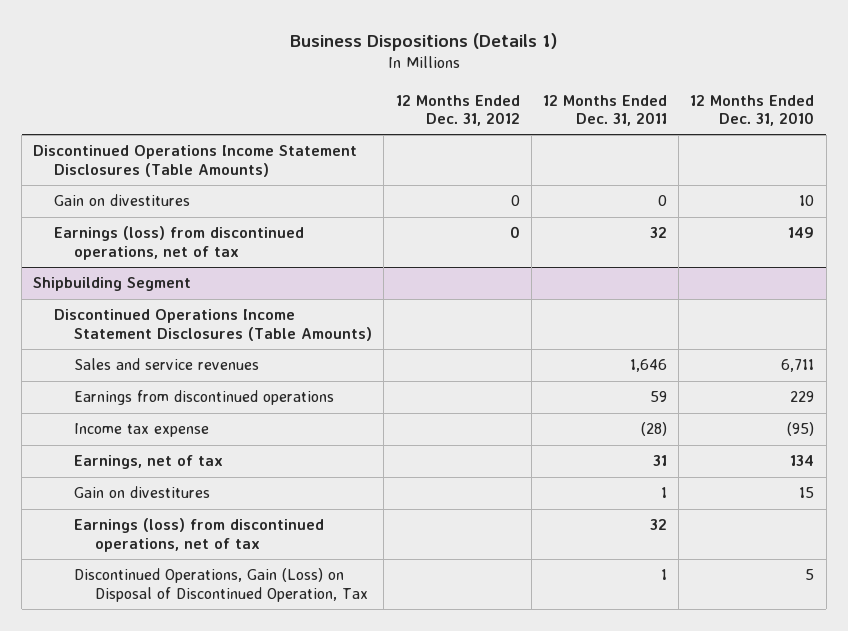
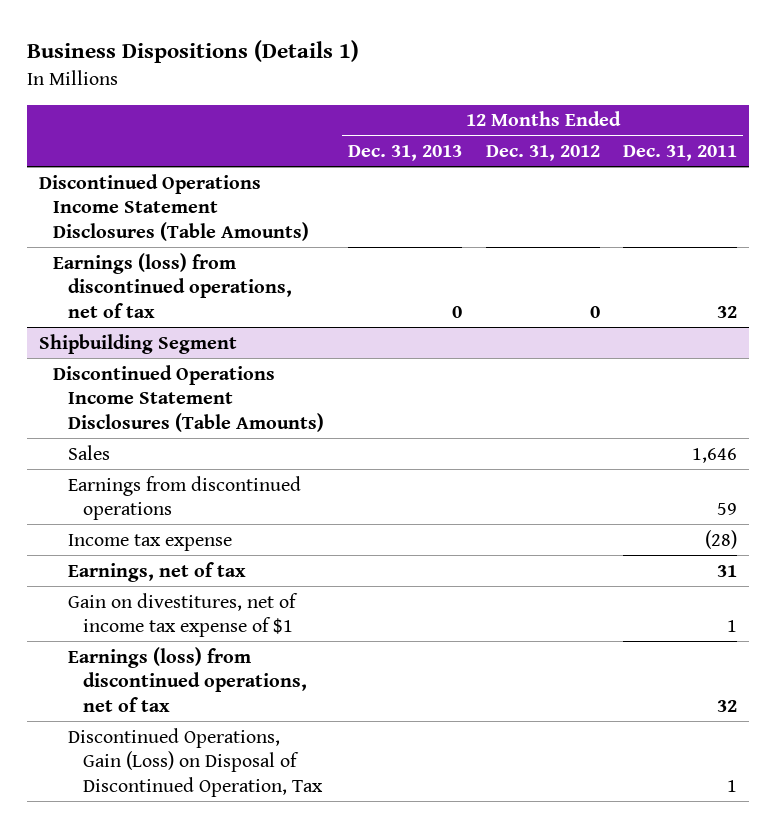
- | 12 Months Ended Dec. 31, 2012 | 12 Months Ended Dec. 31, 2011 | 12 Months Ended Dec. 31, 2010
+ | 12 Months Ended Dec. 31, 2013 | 12 Months Ended Dec. 31, 2012 | 12 Months Ended Dec. 31, 2011
- Gain on divestitures | 0 | 0 | 10
@ Shipbuilding Segment
- Sales and service revenues | | 1,646 | 6,711
+ Sales | | | 1,646
- Gain on divestitures | | 1 | 15
+ Gain on divestitures, net of income tax expense of $1 | | | 1

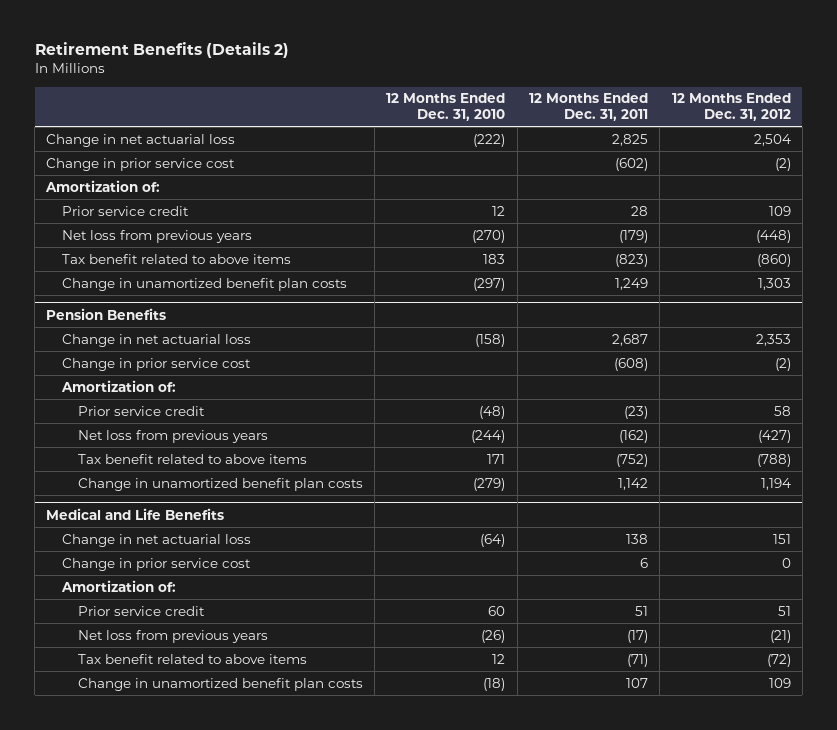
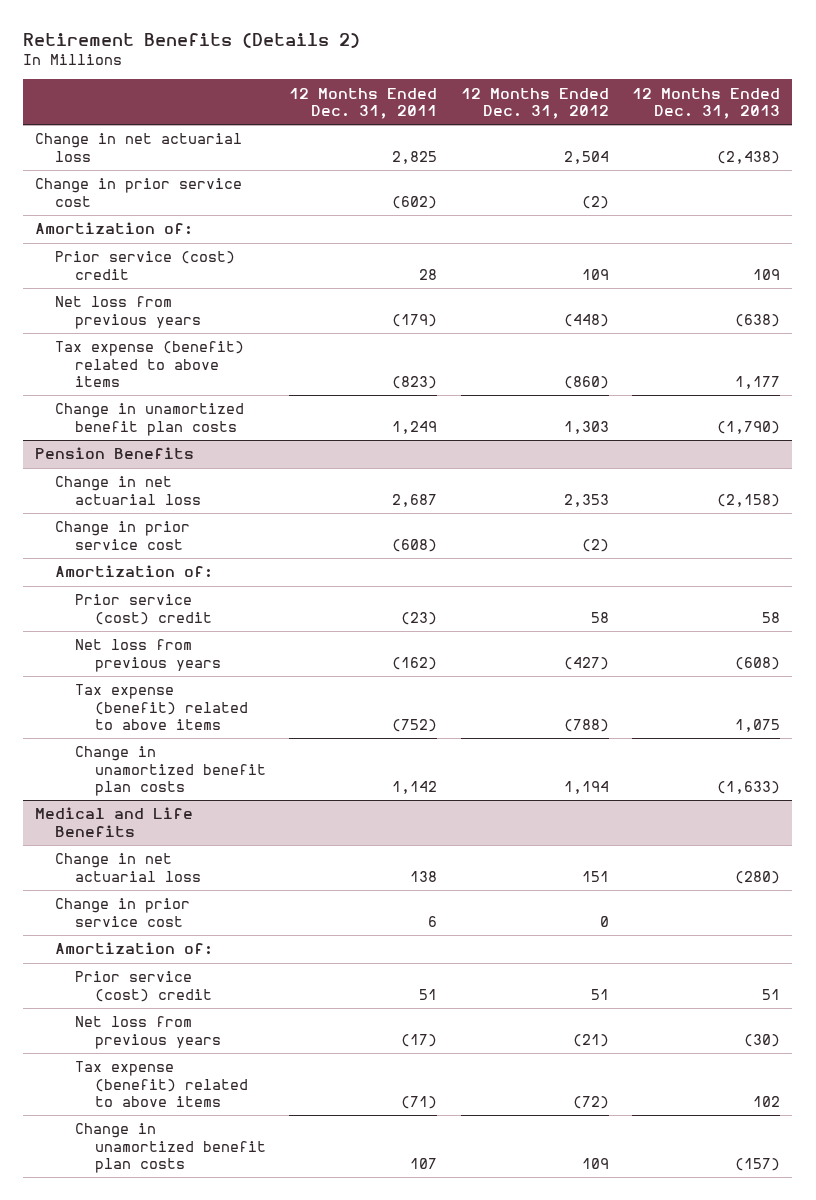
- | 12 Months Ended Dec. 31, 2010 | 12 Months Ended Dec. 31, 2011 | 12 Months Ended Dec. 31, 2012
+ | 12 Months Ended Dec. 31, 2011 | 12 Months Ended Dec. 31, 2012 | 12 Months Ended Dec. 31, 2013
- Prior service credit | 12 | 28 | 109
+ Prior service (cost) credit | 28 | 109 | 109
- Tax benefit related to above items | 183 | (823) | (860)
+ Tax expense (benefit) related to above items | (823) | (860) | 1,177
@ Pension Benefits
- Prior service credit | (48) | (23) | 58
+ Prior service (cost) credit | (23) | 58 | 58
- Tax benefit related to above items | 171 | (752) | (788)
+ Tax expense (benefit) related to above items | (752) | (788) | 1,075
@ Medical and Life Benefits
- Prior service credit | 60 | 51 | 51
+ Prior service (cost) credit | 51 | 51 | 51
- Tax benefit related to above items | 12 | (71) | (72)
+ Tax expense (benefit) related to above items | (71) | (72) | 102

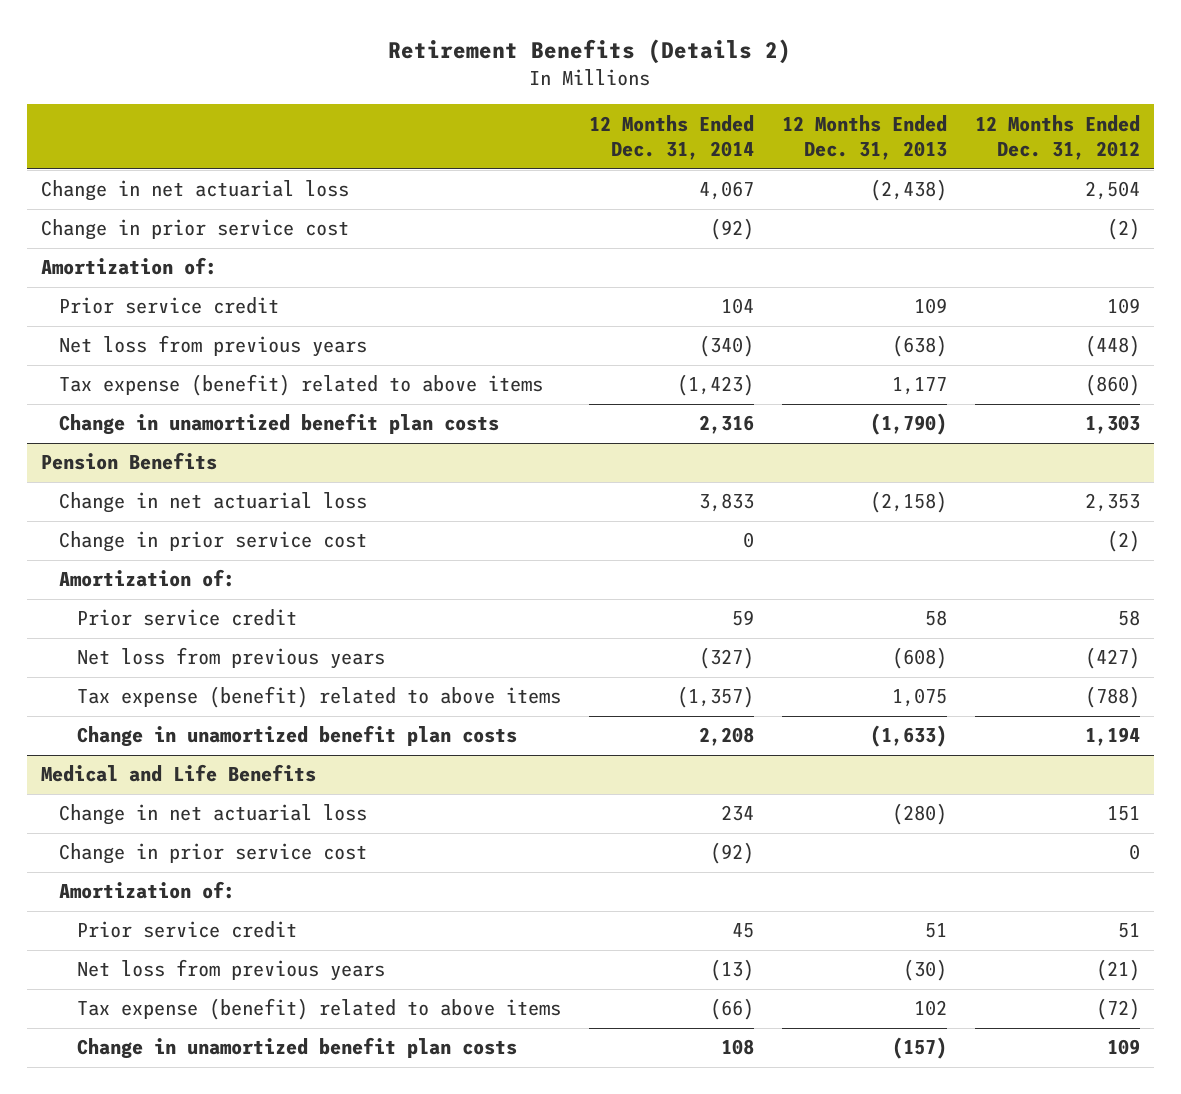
- | 12 Months Ended Dec. 31, 2011 | 12 Months Ended Dec. 31, 2012 | 12 Months Ended Dec. 31, 2013
+ | 12 Months Ended Dec. 31, 2014 | 12 Months Ended Dec. 31, 2013 | 12 Months Ended Dec. 31, 2012
- Prior service (cost) credit | 28 | 109 | 109
+ Prior service credit | 104 | 109 | 109
@ Pension Benefits
- Prior service (cost) credit | (23) | 58 | 58
+ Prior service credit | 59 | 58 | 58
@ Medical and Life Benefits
- Prior service (cost) credit | 51 | 51 | 51
+ Prior service credit | 45 | 51 | 51

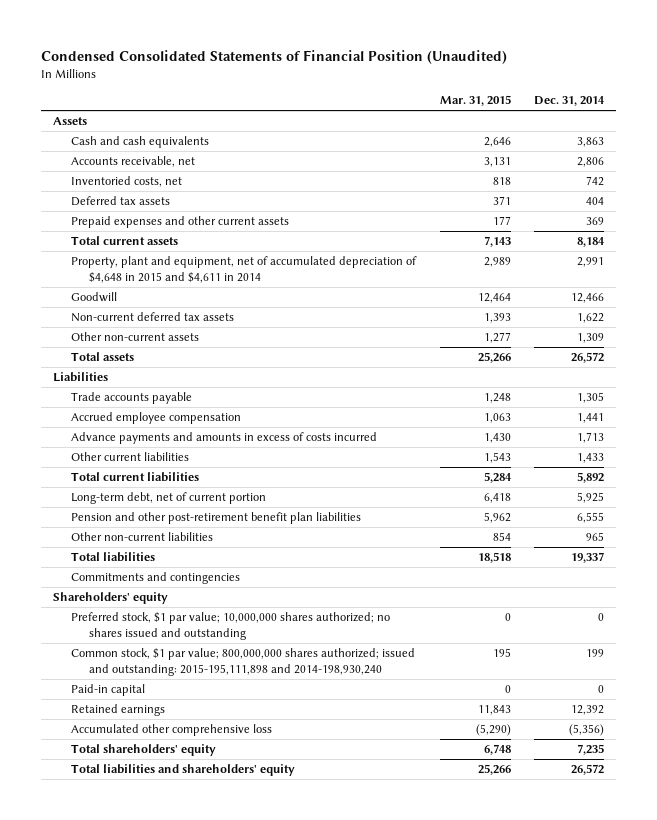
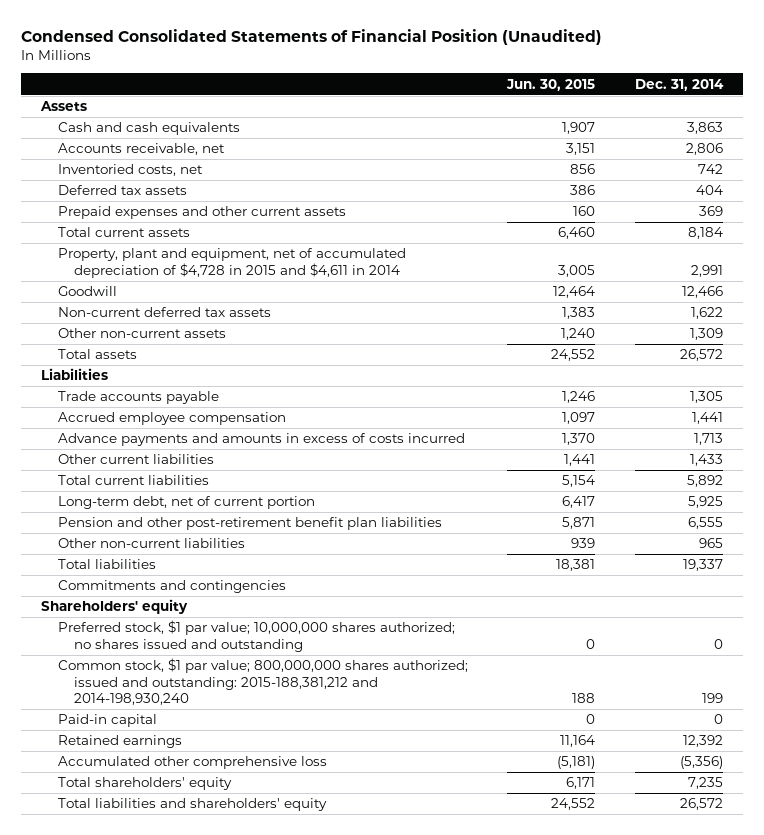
- | Mar. 31, 2015 | Dec. 31, 2014
+ | Jun. 30, 2015 | Dec. 31, 2014
- Property, plant and equipment, net of accumulated depreciation of $4,648 in 2015 and $4,611 in 2014 | 2,989 | 2,991
+ Property, plant and equipment, net of accumulated depreciation of $4,728 in 2015 and $4,611 in 2014 | 3,005 | 2,991
- Common stock, $1 par value; 800,000,000 shares authorized; issued and outstanding: 2015-195,111,898 and 2014-198,930,240 | 195 | 199
+ Common stock, $1 par value; 800,000,000 shares authorized; issued and outstanding: 2015-188,381,212 and 2014-198,930,240 | 188 | 199

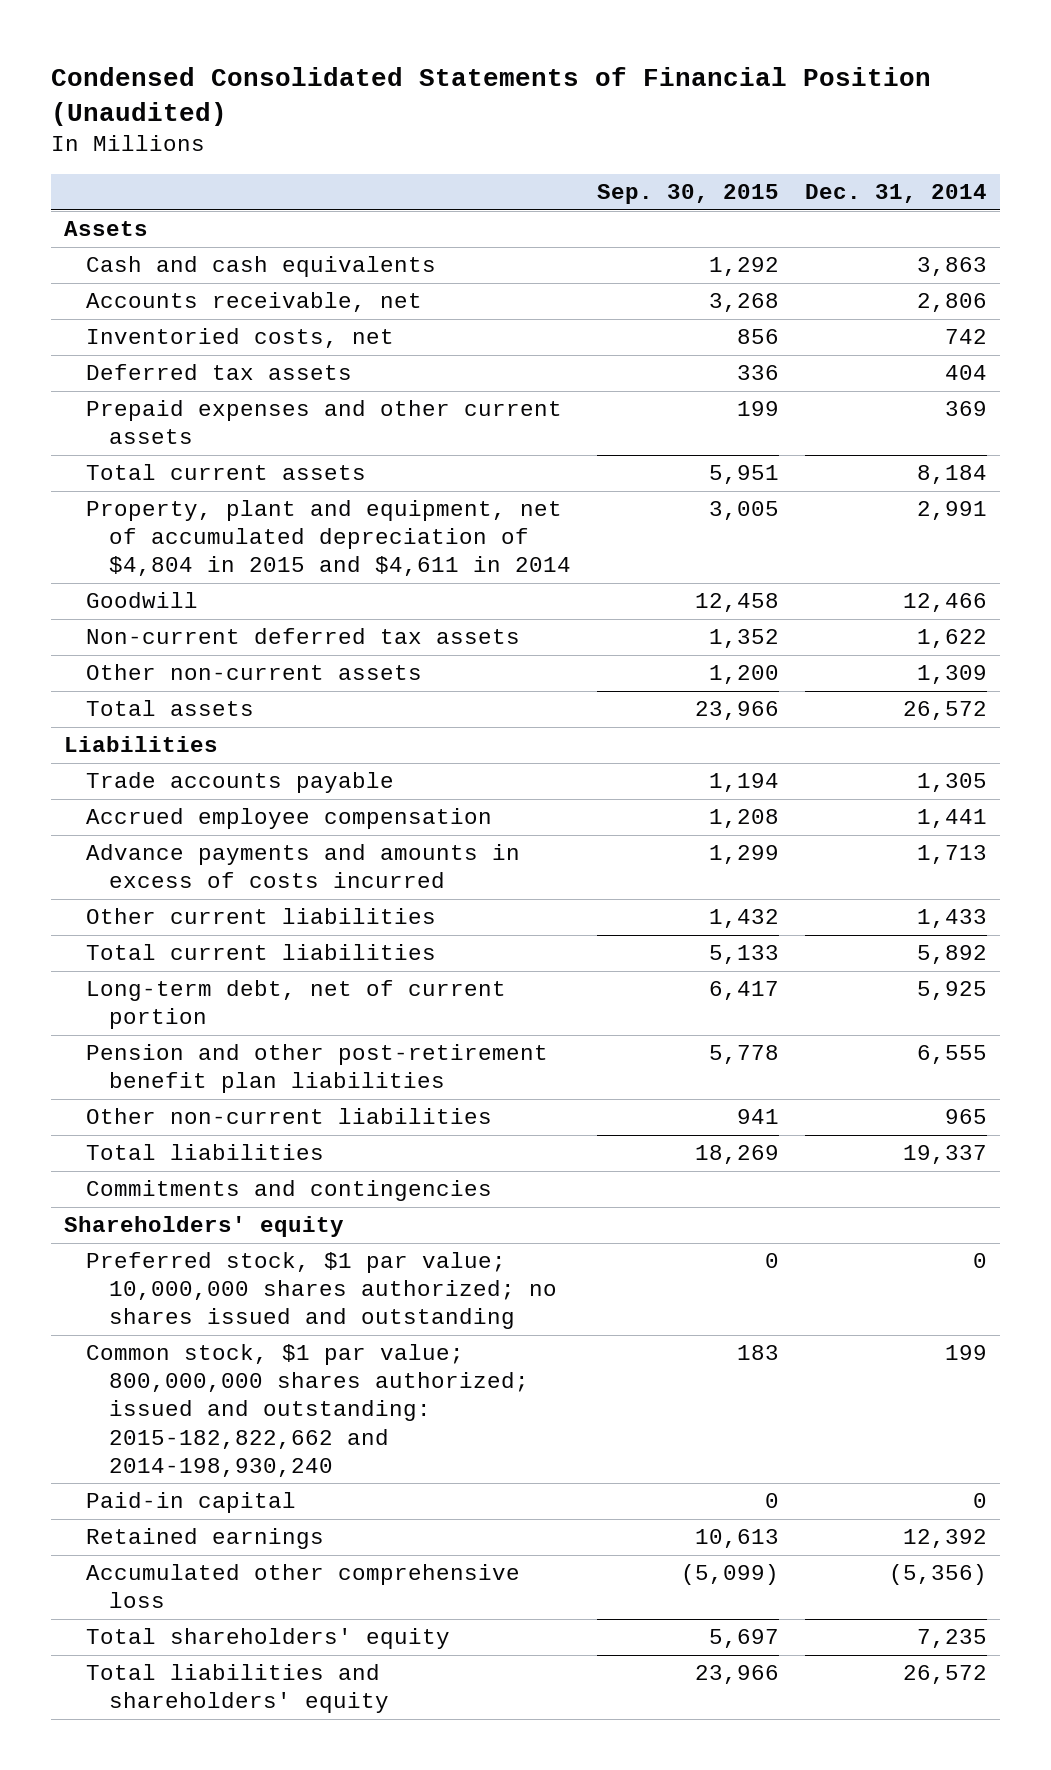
- | Jun. 30, 2015 | Dec. 31, 2014
+ | Sep. 30, 2015 | Dec. 31, 2014
- Property, plant and equipment, net of accumulated depreciation of $4,728 in 2015 and $4,611 in 2014 | 3,005 | 2,991
+ Property, plant and equipment, net of accumulated depreciation of $4,804 in 2015 and $4,611 in 2014 | 3,005 | 2,991
- Common stock, $1 par value; 800,000,000 shares authorized; issued and outstanding: 2015-188,381,212 and 2014-198,930,240 | 188 | 199
+ Common stock, $1 par value; 800,000,000 shares authorized; issued and outstanding: 2015-182,822,662 and 2014-198,930,240 | 183 | 199

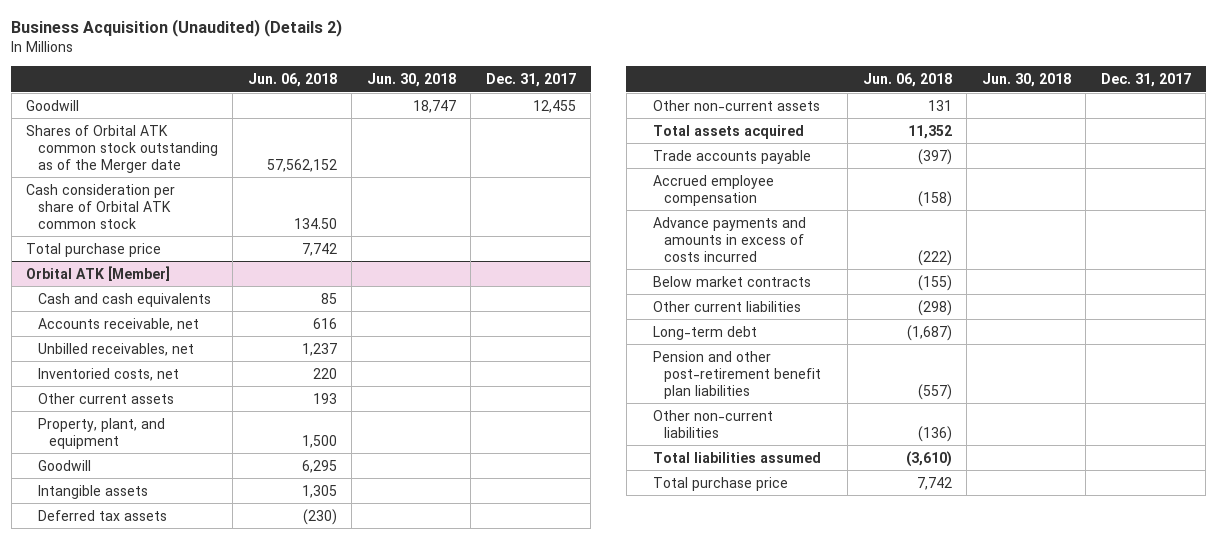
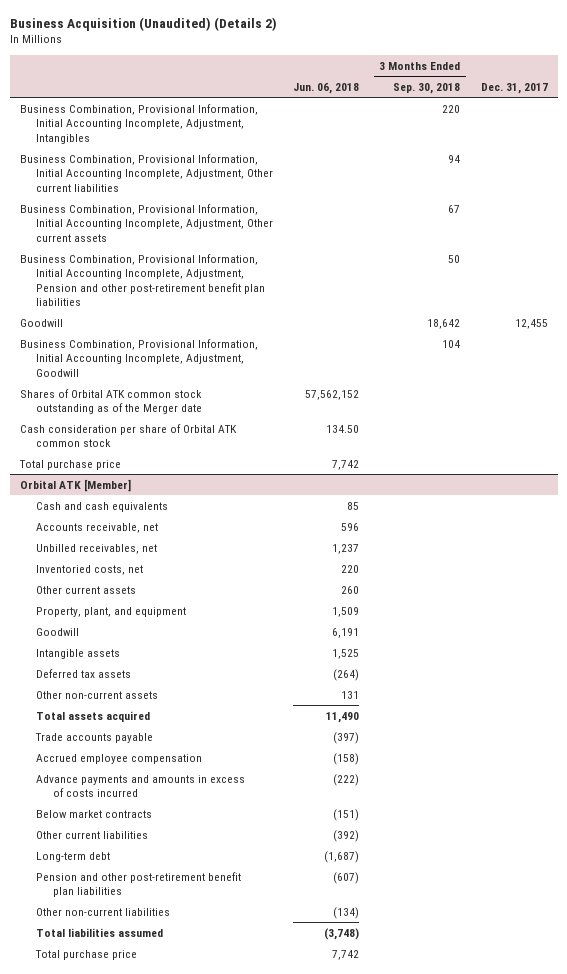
- | Jun. 06, 2018 | Jun. 30, 2018 | Dec. 31, 2017
+ | Jun. 06, 2018 | 3 Months Ended Sep. 30, 2018 | Dec. 31, 2017
+ Business Combination, Provisional Information, Initial Accounting Incomplete, Adjustment, Intangibles | | 220 |
+ Business Combination, Provisional Information, Initial Accounting Incomplete, Adjustment, Other current liabilities | | 94 |
+ Business Combination, Provisional Information, Initial Accounting Incomplete, Adjustment, Other current assets | | 67 |
+ Business Combination, Provisional Information, Initial Accounting Incomplete, Adjustment, Pension and other post-retirement benefit plan liabilities | | 50 |
+ Business Combination, Provisional Information, Initial Accounting Incomplete, Adjustment, Goodwill | | 104 |
@ Orbital ATK [Member]
- Accounts receivable, net | 616 | |
+ Accounts receivable, net | 596 | |
- Other current assets | 193 | |
- Property, plant, and equipment | 1,500 | |
- Goodwill | 6,295 | |
- Intangible assets | 1,305 | |
- Deferred tax assets | (230) | |
+ Other current assets | 260 | |
+ Property, plant, and equipment | 1,509 | |
+ Goodwill | 6,191 | |
+ Intangible assets | 1,525 | |
+ Deferred tax assets | (264) | |
- Total assets acquired | 11,352 | |
+ Total assets acquired | 11,490 | |
- Below market contracts | (155) | |
- Other current liabilities | (298) | |
+ Below market contracts | (151) | |
+ Other current liabilities | (392) | |
- Pension and other post-retirement benefit plan liabilities | (557) | |
- Other non-current liabilities | (136) | |
- Total liabilities assumed | (3,610) | |
+ Pension and other post-retirement benefit plan liabilities | (607) | |
+ Other non-current liabilities | (134) | |
+ Total liabilities assumed | (3,748) | |

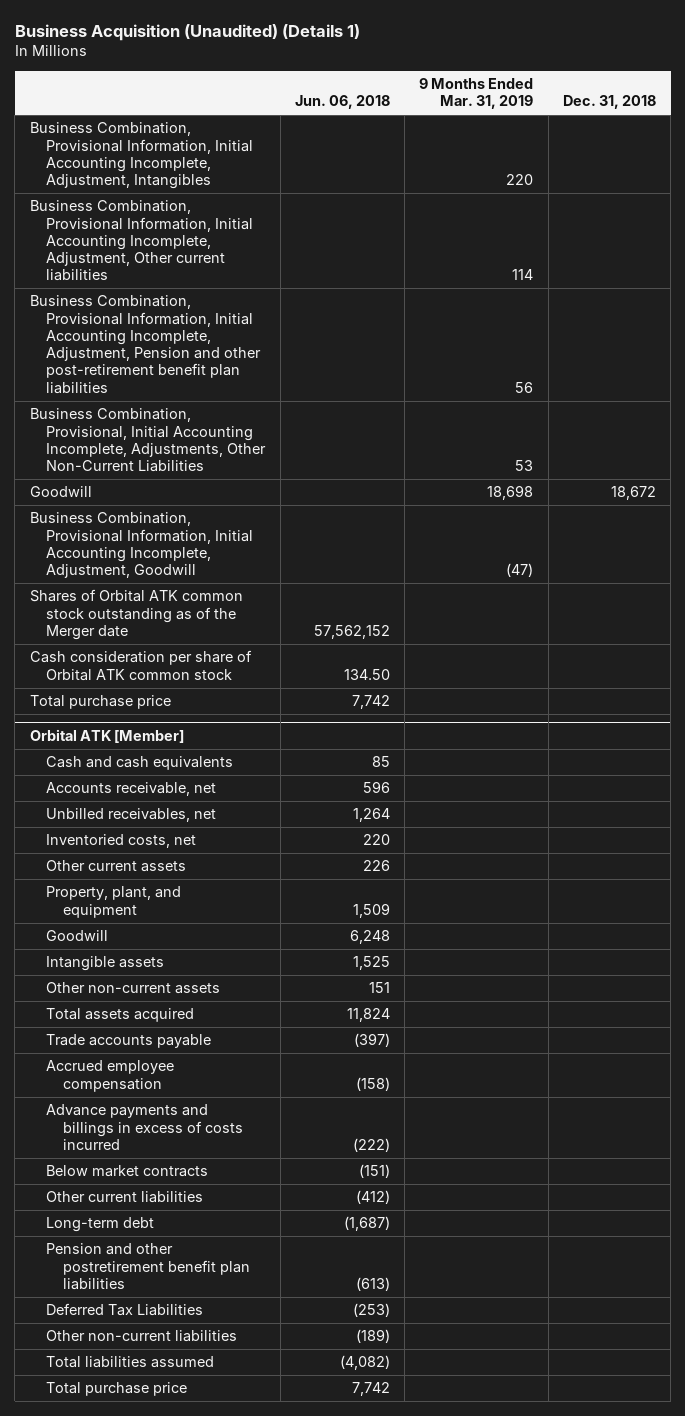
- Business Acquisition (Unaudited) (Details 2)
+ Business Acquisition (Unaudited) (Details 1)
- | Jun. 06, 2018 | 3 Months Ended Sep. 30, 2018 | Dec. 31, 2017
+ | Jun. 06, 2018 | 9 Months Ended Mar. 31, 2019 | Dec. 31, 2018
- Business Combination, Provisional Information, Initial Accounting Incomplete, Adjustment, Other current assets | | 67 |
+ Business Combination, Provisional, Initial Accounting Incomplete, Adjustments, Other Non-Current Liabilities | | 53 |
@ Orbital ATK [Member]
- Unbilled receivables, net | 1,237 | |
+ Unbilled receivables, net | 1,264 | |
- Other current assets | 260 | |
+ Other current assets | 226 | |
- Goodwill | 6,191 | |
+ Goodwill | 6,248 | |
- Deferred tax assets | (264) | |
- Other non-current assets | 131 | |
- Total assets acquired | 11,490 | |
+ Other non-current assets | 151 | |
+ Total assets acquired | 11,824 | |
- Advance payments and amounts in excess of costs incurred | (222) | |
+ Advance payments and billings in excess of costs incurred | (222) | |
- Other current liabilities | (392) | |
+ Other current liabilities | (412) | |
- Pension and other post-retirement benefit plan liabilities | (607) | |
- Other non-current liabilities | (134) | |
- Total liabilities assumed | (3,748) | |
+ Pension and other postretirement benefit plan liabilities | (613) | |
+ Deferred Tax Liabilities | (253) | |
+ Other non-current liabilities | (189) | |
+ Total liabilities assumed | (4,082) | |

